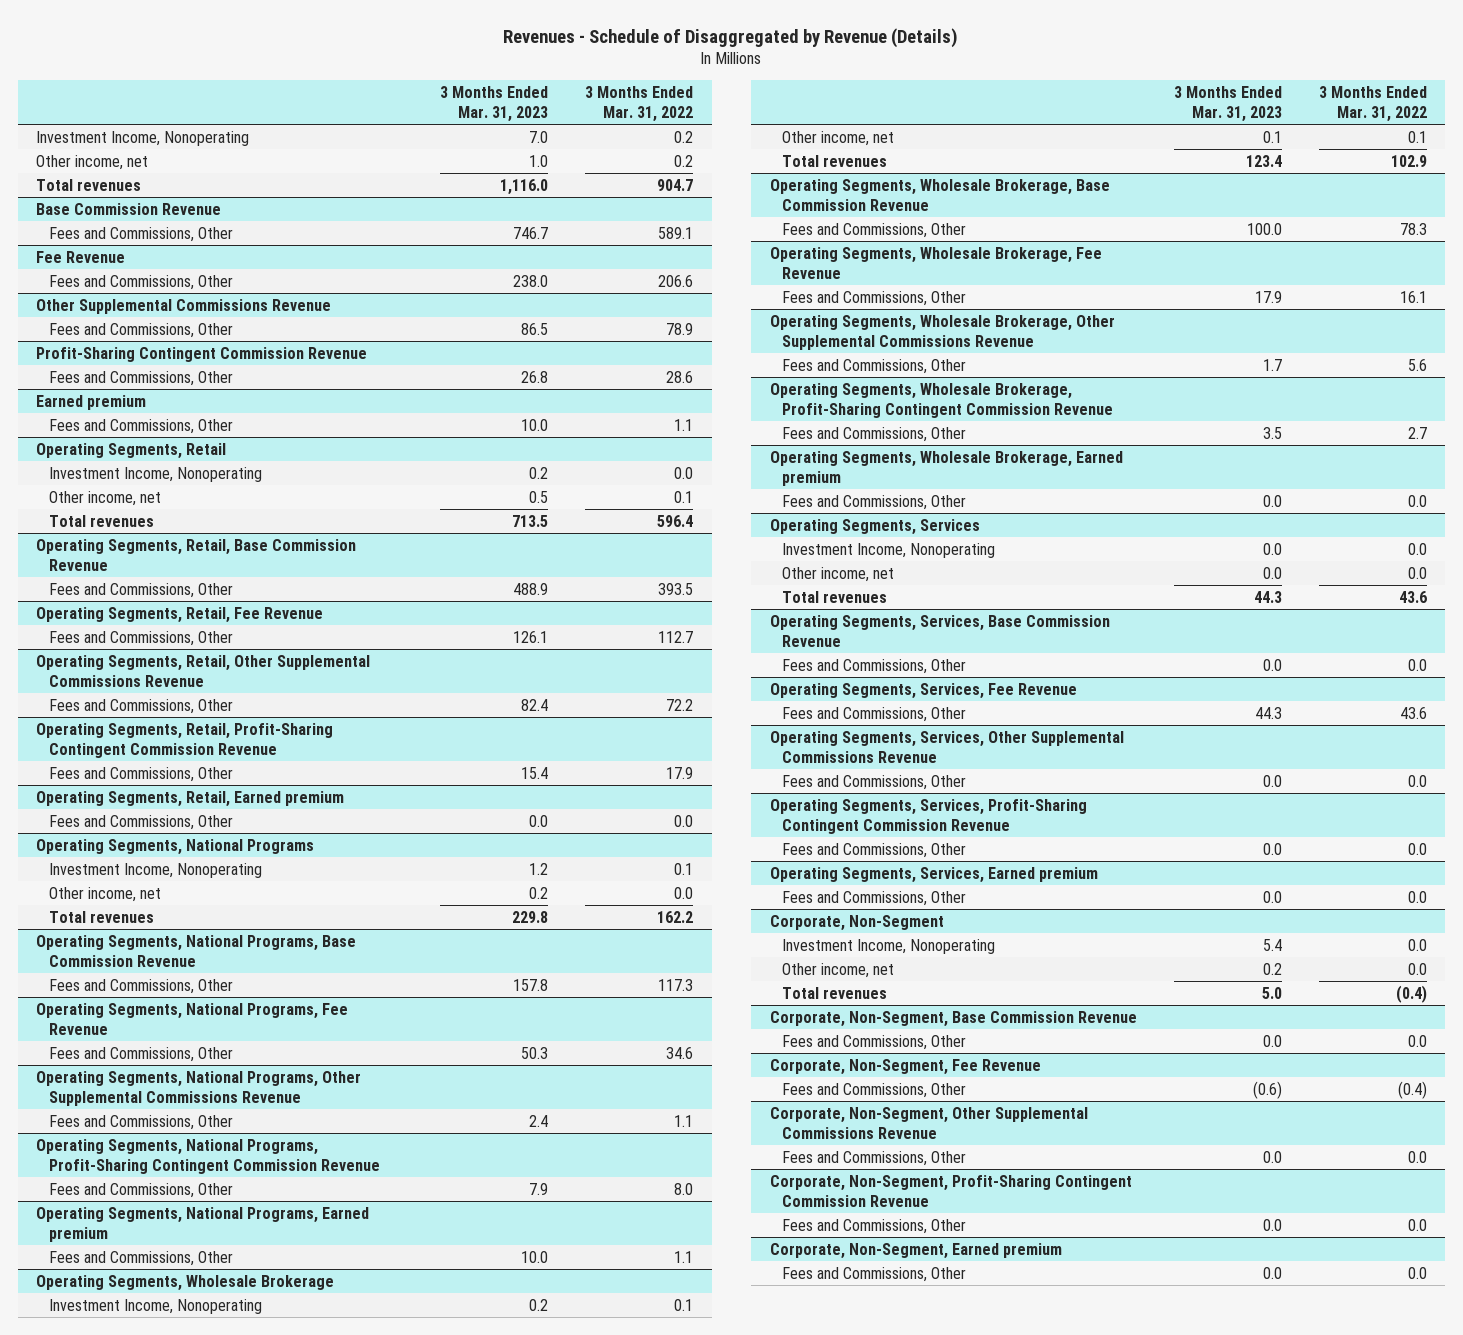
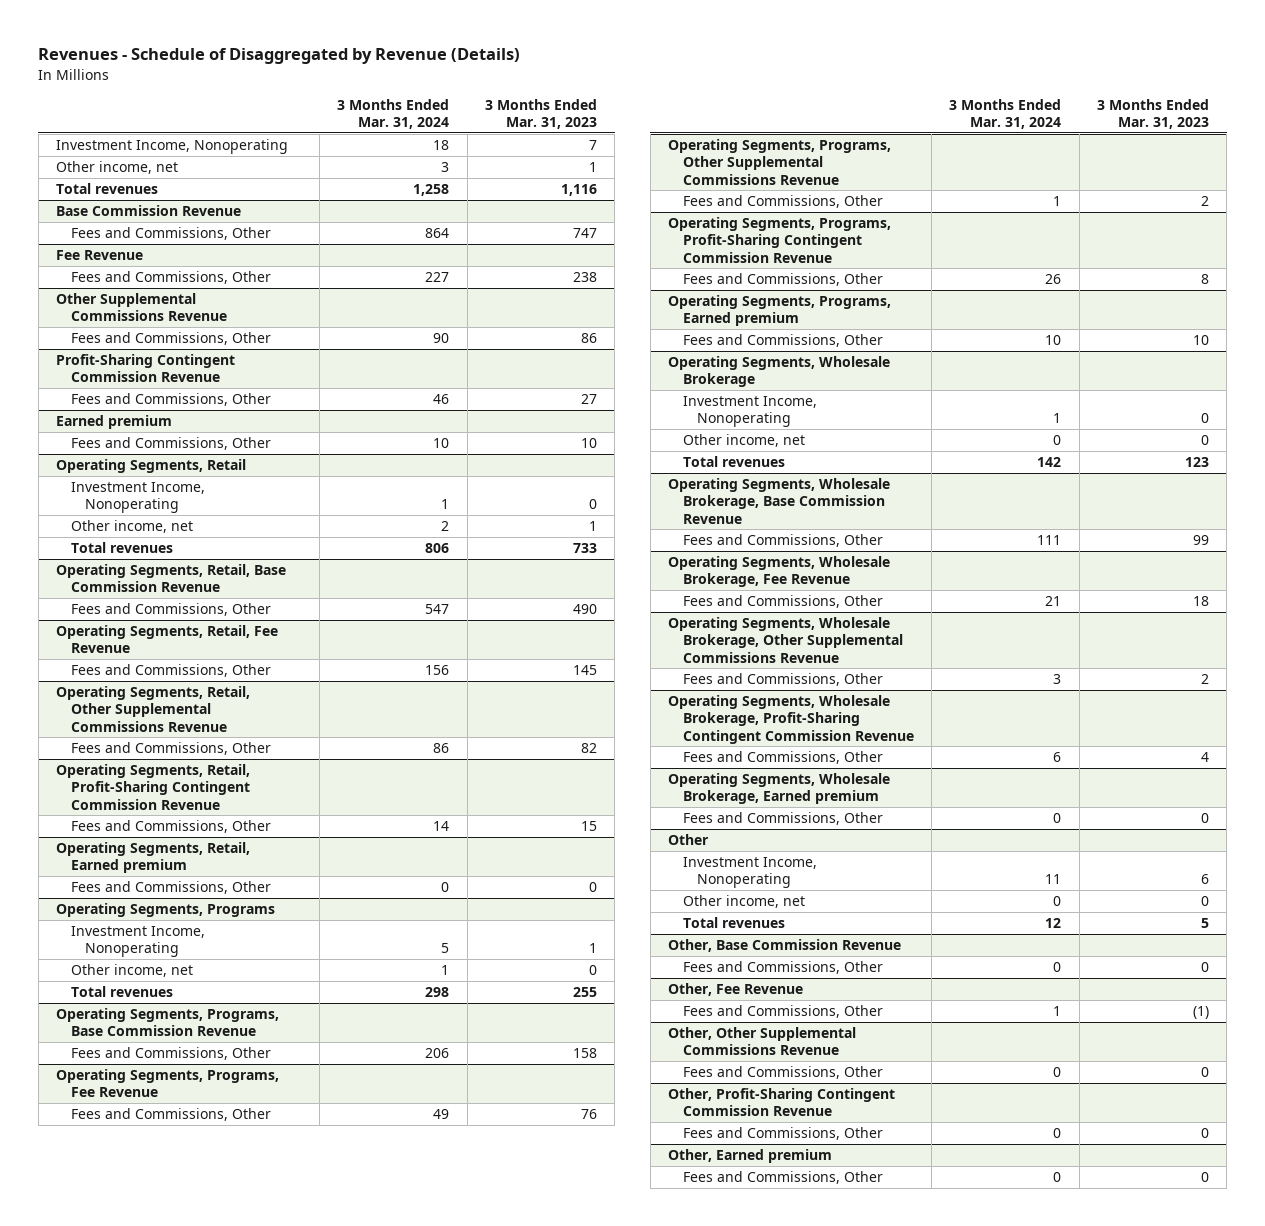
- | 3 Months Ended Mar. 31, 2023 | 3 Months Ended Mar. 31, 2022
+ | 3 Months Ended Mar. 31, 2024 | 3 Months Ended Mar. 31, 2023
- Investment Income, Nonoperating | 7.0 | 0.2
- Other income, net | 1.0 | 0.2
- Total revenues | 1,116.0 | 904.7
+ Investment Income, Nonoperating | 18 | 7
+ Other income, net | 3 | 1
+ Total revenues | 1,258 | 1,116
@ Base Commission Revenue
- Fees and Commissions, Other | 746.7 | 589.1
+ Fees and Commissions, Other | 864 | 747
@ Fee Revenue
- Fees and Commissions, Other | 238.0 | 206.6
+ Fees and Commissions, Other | 227 | 238
@ Other Supplemental Commissions Revenue
- Fees and Commissions, Other | 86.5 | 78.9
+ Fees and Commissions, Other | 90 | 86
@ Profit-Sharing Contingent Commission Revenue
- Fees and Commissions, Other | 26.8 | 28.6
+ Fees and Commissions, Other | 46 | 27
@ Earned premium
- Fees and Commissions, Other | 10.0 | 1.1
+ Fees and Commissions, Other | 10 | 10
@ Operating Segments, Retail
- Investment Income, Nonoperating | 0.2 | 0.0
- Other income, net | 0.5 | 0.1
- Total revenues | 713.5 | 596.4
+ Investment Income, Nonoperating | 1 | 0
+ Other income, net | 2 | 1
+ Total revenues | 806 | 733
@ Operating Segments, Retail, Base Commission Revenue
- Fees and Commissions, Other | 488.9 | 393.5
+ Fees and Commissions, Other | 547 | 490
@ Operating Segments, Retail, Fee Revenue
- Fees and Commissions, Other | 126.1 | 112.7
+ Fees and Commissions, Other | 156 | 145
@ Operating Segments, Retail, Other Supplemental Commissions Revenue
- Fees and Commissions, Other | 82.4 | 72.2
+ Fees and Commissions, Other | 86 | 82
@ Operating Segments, Retail, Profit-Sharing Contingent Commission Revenue
- Fees and Commissions, Other | 15.4 | 17.9
+ Fees and Commissions, Other | 14 | 15
@ Operating Segments, Retail, Earned premium
- Fees and Commissions, Other | 0.0 | 0.0
- Operating Segments, National Programs
- Investment Income, Nonoperating | 1.2 | 0.1
- Other income, net | 0.2 | 0.0
- Total revenues | 229.8 | 162.2
- Operating Segments, National Programs, Base Commission Revenue
- Fees and Commissions, Other | 157.8 | 117.3
- Operating Segments, National Programs, Fee Revenue
- Fees and Commissions, Other | 50.3 | 34.6
- Operating Segments, National Programs, Other Supplemental Commissions Revenue
- Fees and Commissions, Other | 2.4 | 1.1
- Operating Segments, National Programs, Profit-Sharing Contingent Commission Revenue
- Fees and Commissions, Other | 7.9 | 8.0
- Operating Segments, National Programs, Earned premium
- Fees and Commissions, Other | 10.0 | 1.1
@ Operating Segments, Retail, Earned premium
+ Fees and Commissions, Other | 0 | 0
+ Operating Segments, Programs
+ Investment Income, Nonoperating | 5 | 1
+ Other income, net | 1 | 0
+ Total revenues | 298 | 255
+ Operating Segments, Programs, Base Commission Revenue
+ Fees and Commissions, Other | 206 | 158
+ Operating Segments, Programs, Fee Revenue
+ Fees and Commissions, Other | 49 | 76
+ Operating Segments, Programs, Other Supplemental Commissions Revenue
+ Fees and Commissions, Other | 1 | 2
+ Operating Segments, Programs, Profit-Sharing Contingent Commission Revenue
+ Fees and Commissions, Other | 26 | 8
+ Operating Segments, Programs, Earned premium
+ Fees and Commissions, Other | 10 | 10
@ Operating Segments, Wholesale Brokerage
- Investment Income, Nonoperating | 0.2 | 0.1
- Other income, net | 0.1 | 0.1
- Total revenues | 123.4 | 102.9
+ Investment Income, Nonoperating | 1 | 0
+ Other income, net | 0 | 0
+ Total revenues | 142 | 123
@ Operating Segments, Wholesale Brokerage, Base Commission Revenue
- Fees and Commissions, Other | 100.0 | 78.3
+ Fees and Commissions, Other | 111 | 99
@ Operating Segments, Wholesale Brokerage, Fee Revenue
- Fees and Commissions, Other | 17.9 | 16.1
+ Fees and Commissions, Other | 21 | 18
@ Operating Segments, Wholesale Brokerage, Other Supplemental Commissions Revenue
- Fees and Commissions, Other | 1.7 | 5.6
+ Fees and Commissions, Other | 3 | 2
@ Operating Segments, Wholesale Brokerage, Profit-Sharing Contingent Commission Revenue
- Fees and Commissions, Other | 3.5 | 2.7
+ Fees and Commissions, Other | 6 | 4
@ Operating Segments, Wholesale Brokerage, Earned premium
- Fees and Commissions, Other | 0.0 | 0.0
- Operating Segments, Services
- Investment Income, Nonoperating | 0.0 | 0.0
- Other income, net | 0.0 | 0.0
- Total revenues | 44.3 | 43.6
- Operating Segments, Services, Base Commission Revenue
- Fees and Commissions, Other | 0.0 | 0.0
- Operating Segments, Services, Fee Revenue
- Fees and Commissions, Other | 44.3 | 43.6
- Operating Segments, Services, Other Supplemental Commissions Revenue
- Fees and Commissions, Other | 0.0 | 0.0
- Operating Segments, Services, Profit-Sharing Contingent Commission Revenue
- Fees and Commissions, Other | 0.0 | 0.0
- Operating Segments, Services, Earned premium
- Fees and Commissions, Other | 0.0 | 0.0
- Corporate, Non-Segment
- Investment Income, Nonoperating | 5.4 | 0.0
- Other income, net | 0.2 | 0.0
- Total revenues | 5.0 | (0.4)
- Corporate, Non-Segment, Base Commission Revenue
- Fees and Commissions, Other | 0.0 | 0.0
- Corporate, Non-Segment, Fee Revenue
- Fees and Commissions, Other | (0.6) | (0.4)
- Corporate, Non-Segment, Other Supplemental Commissions Revenue
- Fees and Commissions, Other | 0.0 | 0.0
- Corporate, Non-Segment, Profit-Sharing Contingent Commission Revenue
- Fees and Commissions, Other | 0.0 | 0.0
- Corporate, Non-Segment, Earned premium
- Fees and Commissions, Other | 0.0 | 0.0
@ Operating Segments, Wholesale Brokerage, Earned premium
+ Fees and Commissions, Other | 0 | 0
+ Other
+ Investment Income, Nonoperating | 11 | 6
+ Other income, net | 0 | 0
+ Total revenues | 12 | 5
+ Other, Base Commission Revenue
+ Fees and Commissions, Other | 0 | 0
+ Other, Fee Revenue
+ Fees and Commissions, Other | 1 | (1)
+ Other, Other Supplemental Commissions Revenue
+ Fees and Commissions, Other | 0 | 0
+ Other, Profit-Sharing Contingent Commission Revenue
+ Fees and Commissions, Other | 0 | 0
+ Other, Earned premium
+ Fees and Commissions, Other | 0 | 0

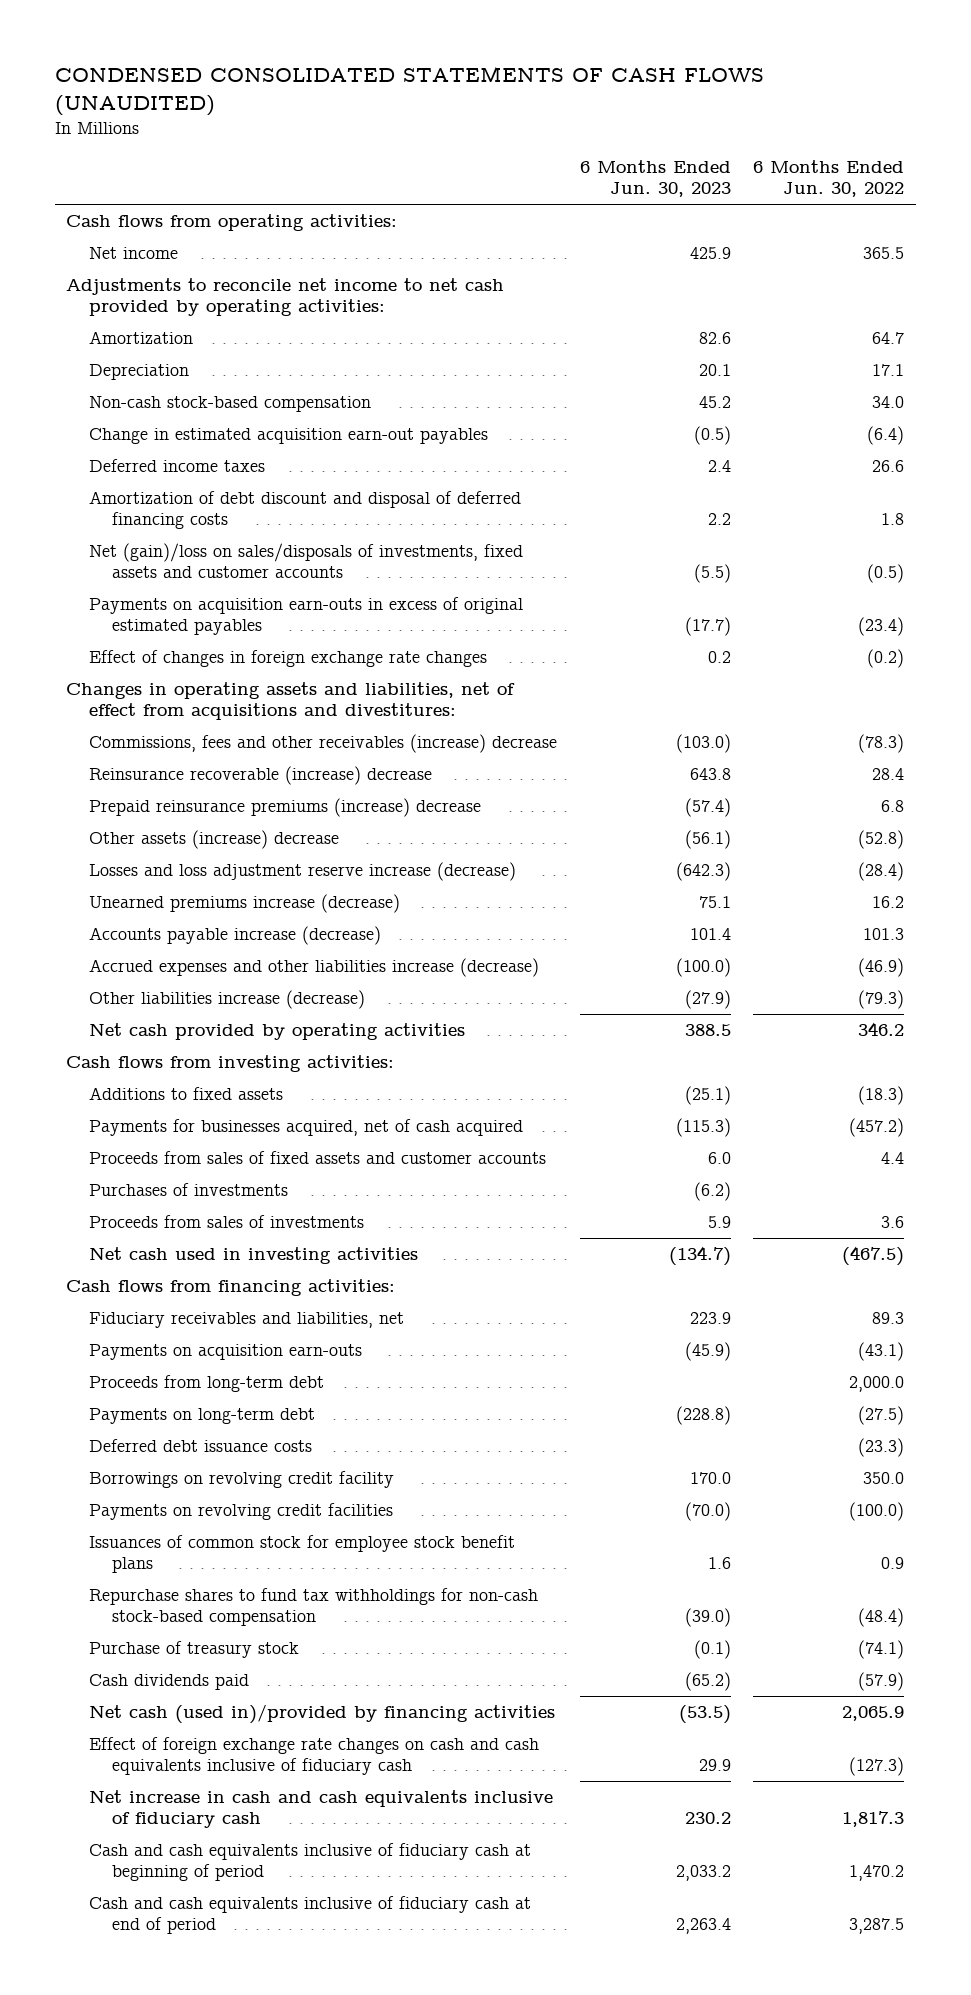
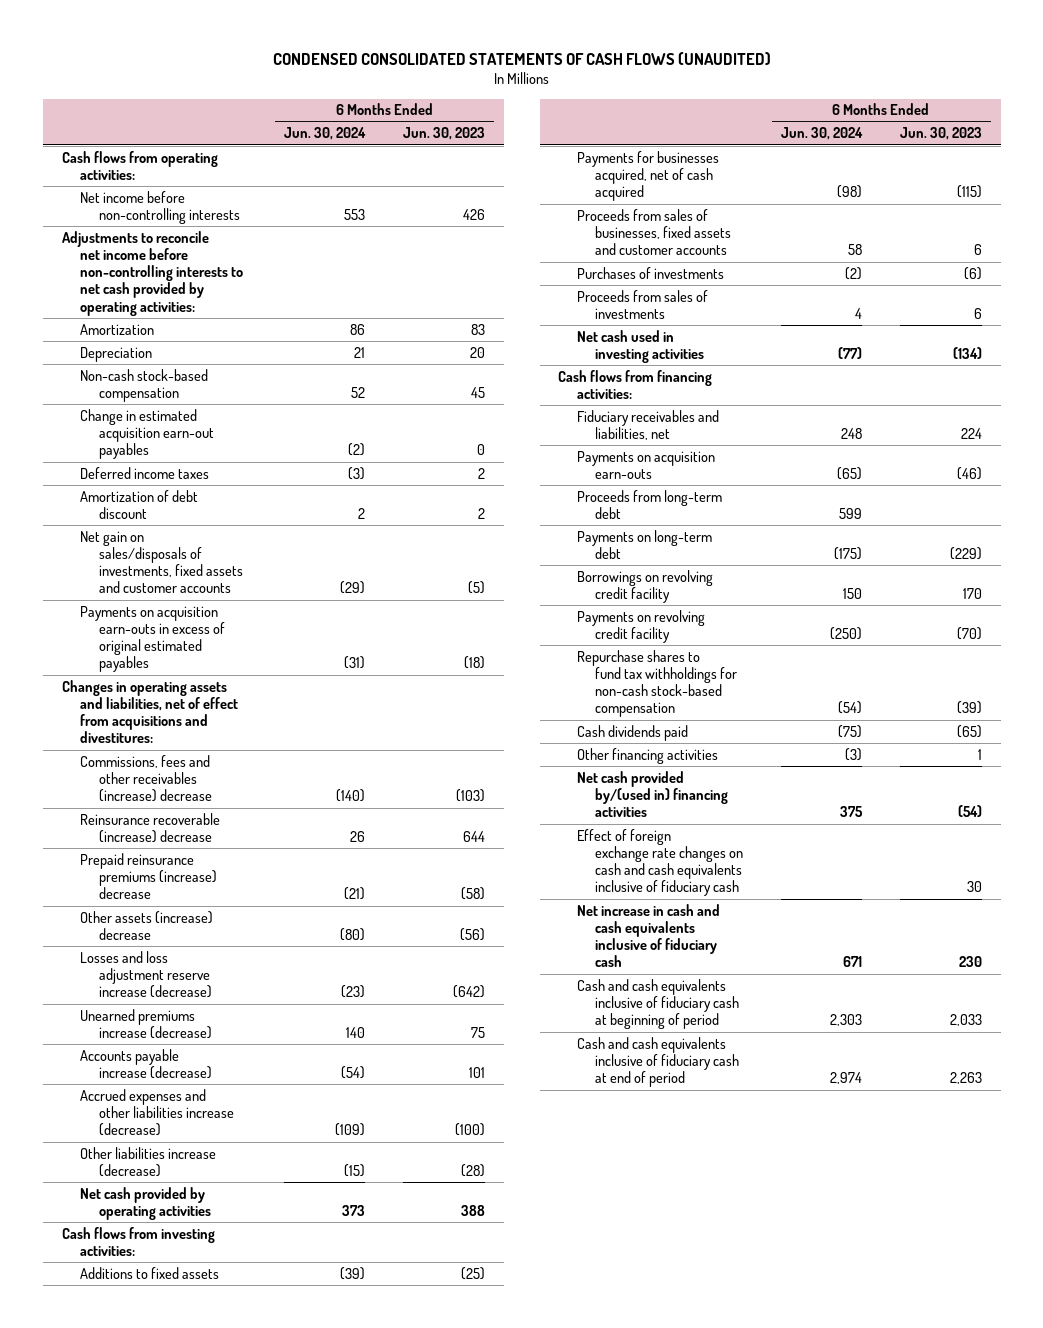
- | 6 Months Ended Jun. 30, 2023 | 6 Months Ended Jun. 30, 2022
+ | 6 Months Ended Jun. 30, 2024 | 6 Months Ended Jun. 30, 2023
- Net income | 425.9 | 365.5
- Adjustments to reconcile net income to net cash provided by operating activities:
- Amortization | 82.6 | 64.7
- Depreciation | 20.1 | 17.1
- Non-cash stock-based compensation | 45.2 | 34.0
- Change in estimated acquisition earn-out payables | (0.5) | (6.4)
- Deferred income taxes | 2.4 | 26.6
- Amortization of debt discount and disposal of deferred financing costs | 2.2 | 1.8
- Net (gain)/loss on sales/disposals of investments, fixed assets and customer accounts | (5.5) | (0.5)
- Payments on acquisition earn-outs in excess of original estimated payables | (17.7) | (23.4)
- Effect of changes in foreign exchange rate changes | 0.2 | (0.2)
+ Net income before non-controlling interests | 553 | 426
+ Adjustments to reconcile net income before non-controlling interests to net cash provided by operating activities:
+ Amortization | 86 | 83
+ Depreciation | 21 | 20
+ Non-cash stock-based compensation | 52 | 45
+ Change in estimated acquisition earn-out payables | (2) | 0
+ Deferred income taxes | (3) | 2
+ Amortization of debt discount | 2 | 2
+ Net gain on sales/disposals of investments, fixed assets and customer accounts | (29) | (5)
+ Payments on acquisition earn-outs in excess of original estimated payables | (31) | (18)
- Commissions, fees and other receivables (increase) decrease | (103.0) | (78.3)
- Reinsurance recoverable (increase) decrease | 643.8 | 28.4
- Prepaid reinsurance premiums (increase) decrease | (57.4) | 6.8
- Other assets (increase) decrease | (56.1) | (52.8)
- Losses and loss adjustment reserve increase (decrease) | (642.3) | (28.4)
- Unearned premiums increase (decrease) | 75.1 | 16.2
- Accounts payable increase (decrease) | 101.4 | 101.3
- Accrued expenses and other liabilities increase (decrease) | (100.0) | (46.9)
- Other liabilities increase (decrease) | (27.9) | (79.3)
- Net cash provided by operating activities | 388.5 | 346.2
+ Commissions, fees and other receivables (increase) decrease | (140) | (103)
+ Reinsurance recoverable (increase) decrease | 26 | 644
+ Prepaid reinsurance premiums (increase) decrease | (21) | (58)
+ Other assets (increase) decrease | (80) | (56)
+ Losses and loss adjustment reserve increase (decrease) | (23) | (642)
+ Unearned premiums increase (decrease) | 140 | 75
+ Accounts payable increase (decrease) | (54) | 101
+ Accrued expenses and other liabilities increase (decrease) | (109) | (100)
+ Other liabilities increase (decrease) | (15) | (28)
+ Net cash provided by operating activities | 373 | 388
- Additions to fixed assets | (25.1) | (18.3)
- Payments for businesses acquired, net of cash acquired | (115.3) | (457.2)
- Proceeds from sales of fixed assets and customer accounts | 6.0 | 4.4
- Purchases of investments | (6.2) |
- Proceeds from sales of investments | 5.9 | 3.6
- Net cash used in investing activities | (134.7) | (467.5)
+ Additions to fixed assets | (39) | (25)
+ Payments for businesses acquired, net of cash acquired | (98) | (115)
+ Proceeds from sales of businesses, fixed assets and customer accounts | 58 | 6
+ Purchases of investments | (2) | (6)
+ Proceeds from sales of investments | 4 | 6
+ Net cash used in investing activities | (77) | (134)
- Fiduciary receivables and liabilities, net | 223.9 | 89.3
- Payments on acquisition earn-outs | (45.9) | (43.1)
+ Fiduciary receivables and liabilities, net | 248 | 224
+ Payments on acquisition earn-outs | (65) | (46)
- Payments on long-term debt | (228.8) | (27.5)
- Deferred debt issuance costs | | (23.3)
- Borrowings on revolving credit facility | 170.0 | 350.0
- Payments on revolving credit facilities | (70.0) | (100.0)
- Issuances of common stock for employee stock benefit plans | 1.6 | 0.9
- Repurchase shares to fund tax withholdings for non-cash stock-based compensation | (39.0) | (48.4)
- Purchase of treasury stock | (0.1) | (74.1)
- Cash dividends paid | (65.2) | (57.9)
- Net cash (used in)/provided by financing activities | (53.5) | 2,065.9
- Effect of foreign exchange rate changes on cash and cash equivalents inclusive of fiduciary cash | 29.9 | (127.3)
- Net increase in cash and cash equivalents inclusive of fiduciary cash | 230.2 | 1,817.3
- Cash and cash equivalents inclusive of fiduciary cash at beginning of period | 2,033.2 | 1,470.2
- Cash and cash equivalents inclusive of fiduciary cash at end of period | 2,263.4 | 3,287.5
+ Payments on long-term debt | (175) | (229)
+ Borrowings on revolving credit facility | 150 | 170
+ Payments on revolving credit facility | (250) | (70)
+ Repurchase shares to fund tax withholdings for non-cash stock-based compensation | (54) | (39)
+ Cash dividends paid | (75) | (65)
+ Other financing activities | (3) | 1
+ Net cash provided by/(used in) financing activities | 375 | (54)
+ Effect of foreign exchange rate changes on cash and cash equivalents inclusive of fiduciary cash | | 30
+ Net increase in cash and cash equivalents inclusive of fiduciary cash | 671 | 230
+ Cash and cash equivalents inclusive of fiduciary cash at beginning of period | 2,303 | 2,033
+ Cash and cash equivalents inclusive of fiduciary cash at end of period | 2,974 | 2,263

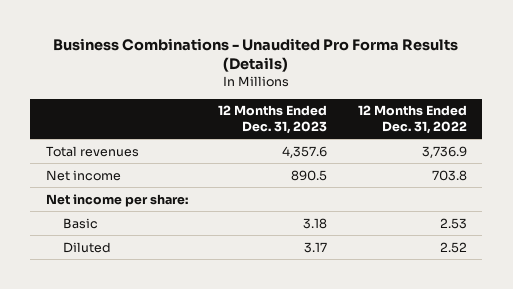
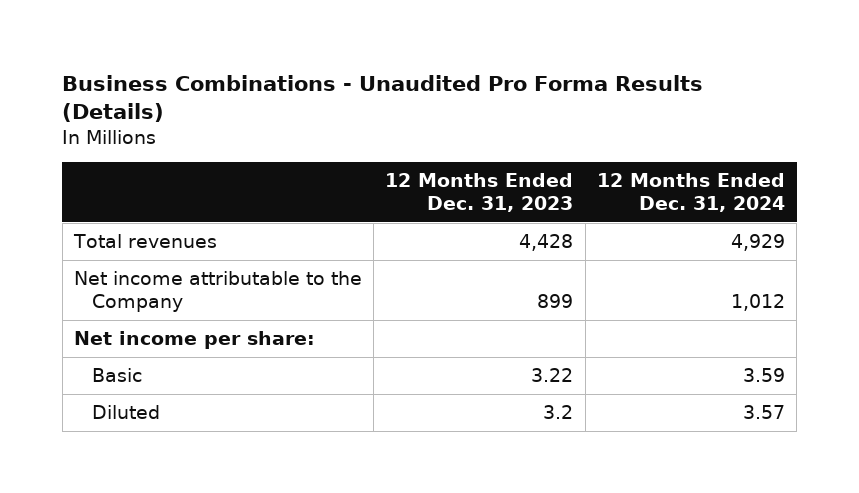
- | 12 Months Ended Dec. 31, 2023 | 12 Months Ended Dec. 31, 2022
+ | 12 Months Ended Dec. 31, 2023 | 12 Months Ended Dec. 31, 2024
- Total revenues | 4,357.6 | 3,736.9
- Net income | 890.5 | 703.8
+ Total revenues | 4,428 | 4,929
+ Net income attributable to the Company | 899 | 1,012
- Basic | 3.18 | 2.53
- Diluted | 3.17 | 2.52
+ Basic | 3.22 | 3.59
+ Diluted | 3.2 | 3.57

